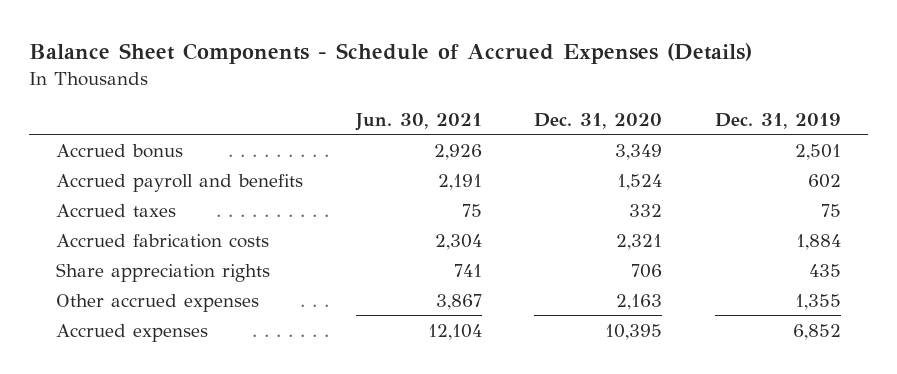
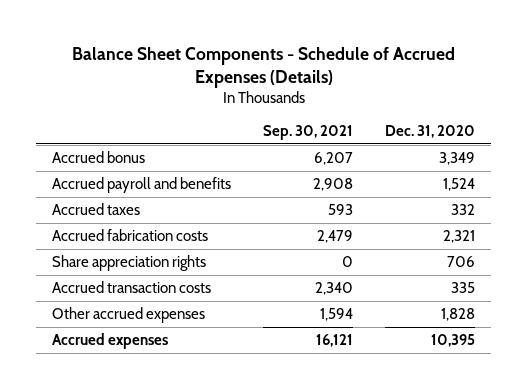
- | Jun. 30, 2021 | Dec. 31, 2020 | Dec. 31, 2019
+ | Sep. 30, 2021 | Dec. 31, 2020
- Other accrued expenses | 3,867 | 2,163 | 1,355
+ Accrued transaction costs | 2,340 | 335
+ Other accrued expenses | 1,594 | 1,828

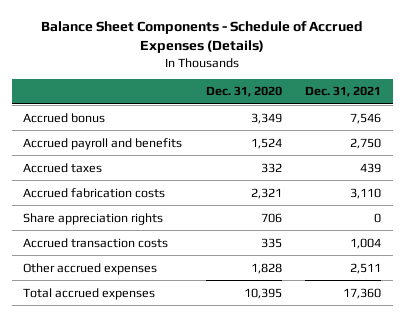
- | Sep. 30, 2021 | Dec. 31, 2020
+ | Dec. 31, 2020 | Dec. 31, 2021
- Accrued expenses | 16,121 | 10,395
+ Total accrued expenses | 10,395 | 17,360

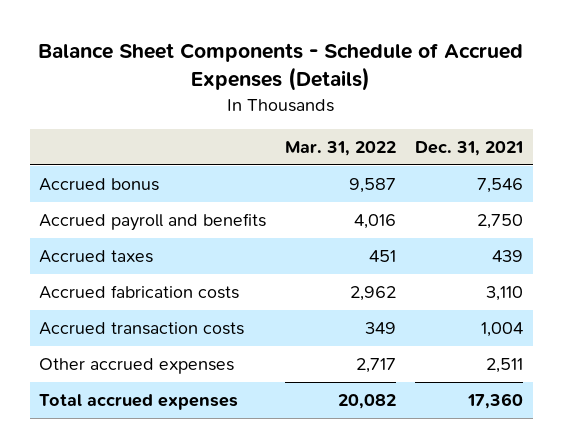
- | Dec. 31, 2020 | Dec. 31, 2021
+ | Mar. 31, 2022 | Dec. 31, 2021
- Share appreciation rights | 706 | 0

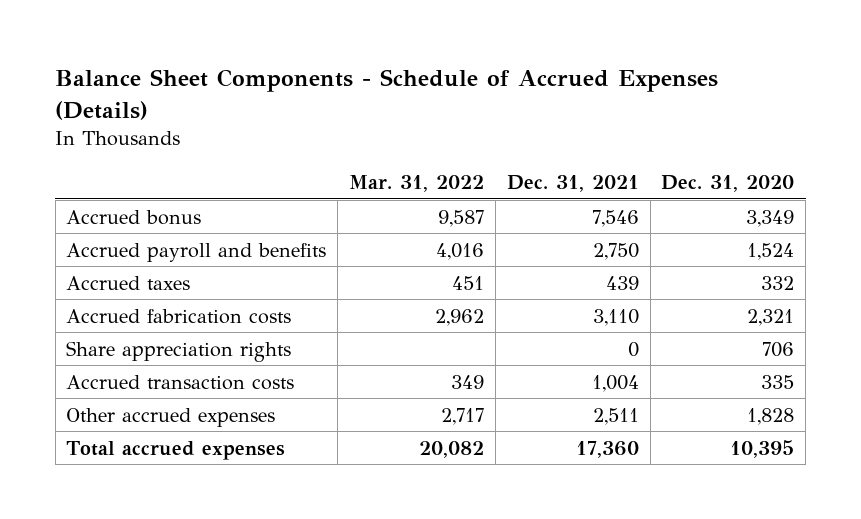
- | Mar. 31, 2022 | Dec. 31, 2021
+ | Mar. 31, 2022 | Dec. 31, 2021 | Dec. 31, 2020
+ Share appreciation rights | | 0 | 706

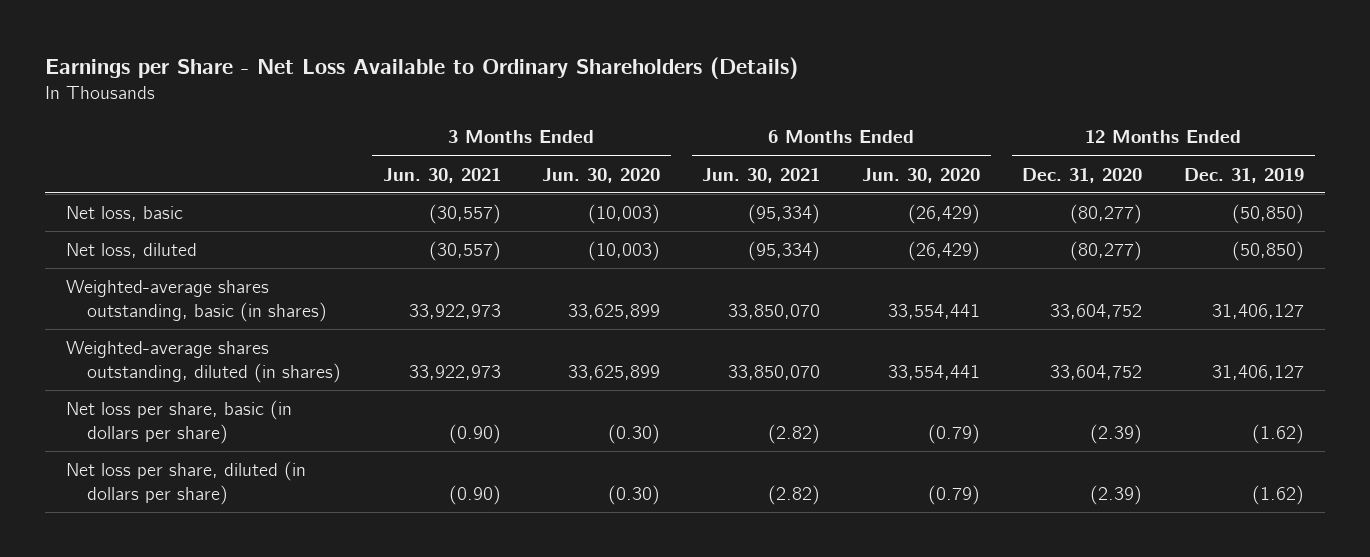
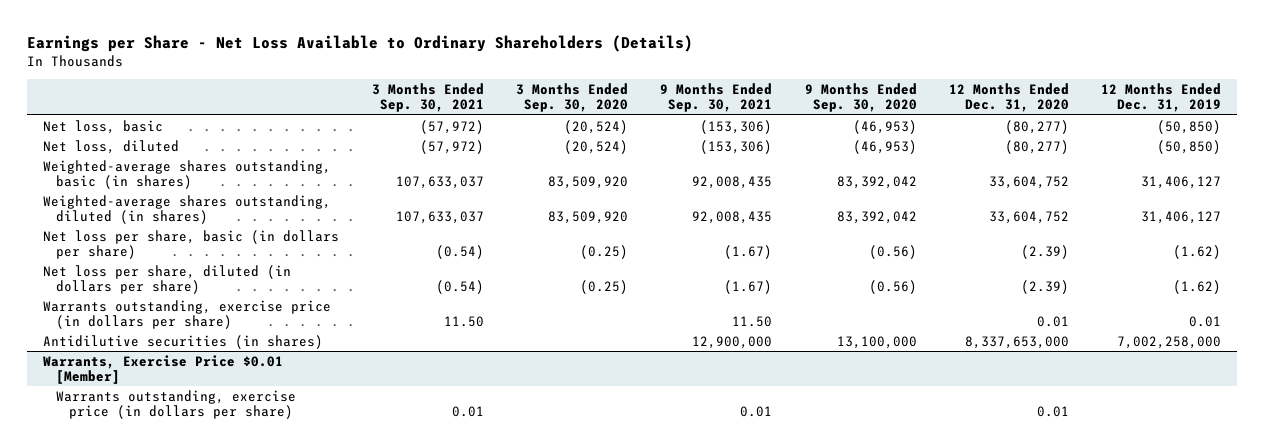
- | 3 Months Ended Jun. 30, 2021 | 3 Months Ended Jun. 30, 2020 | 6 Months Ended Jun. 30, 2021 | 6 Months Ended Jun. 30, 2020 | 12 Months Ended Dec. 31, 2020 | 12 Months Ended Dec. 31, 2019
+ | 3 Months Ended Sep. 30, 2021 | 3 Months Ended Sep. 30, 2020 | 9 Months Ended Sep. 30, 2021 | 9 Months Ended Sep. 30, 2020 | 12 Months Ended Dec. 31, 2020 | 12 Months Ended Dec. 31, 2019
+ Warrants outstanding, exercise price (in dollars per share) | 11.50 | | 11.50 | | 0.01 | 0.01
+ Antidilutive securities (in shares) | | | 12,900,000 | 13,100,000 | 8,337,653,000 | 7,002,258,000
+ Warrants, Exercise Price $0.01 [Member]
+ Warrants outstanding, exercise price (in dollars per share) | 0.01 | | 0.01 | | 0.01 |

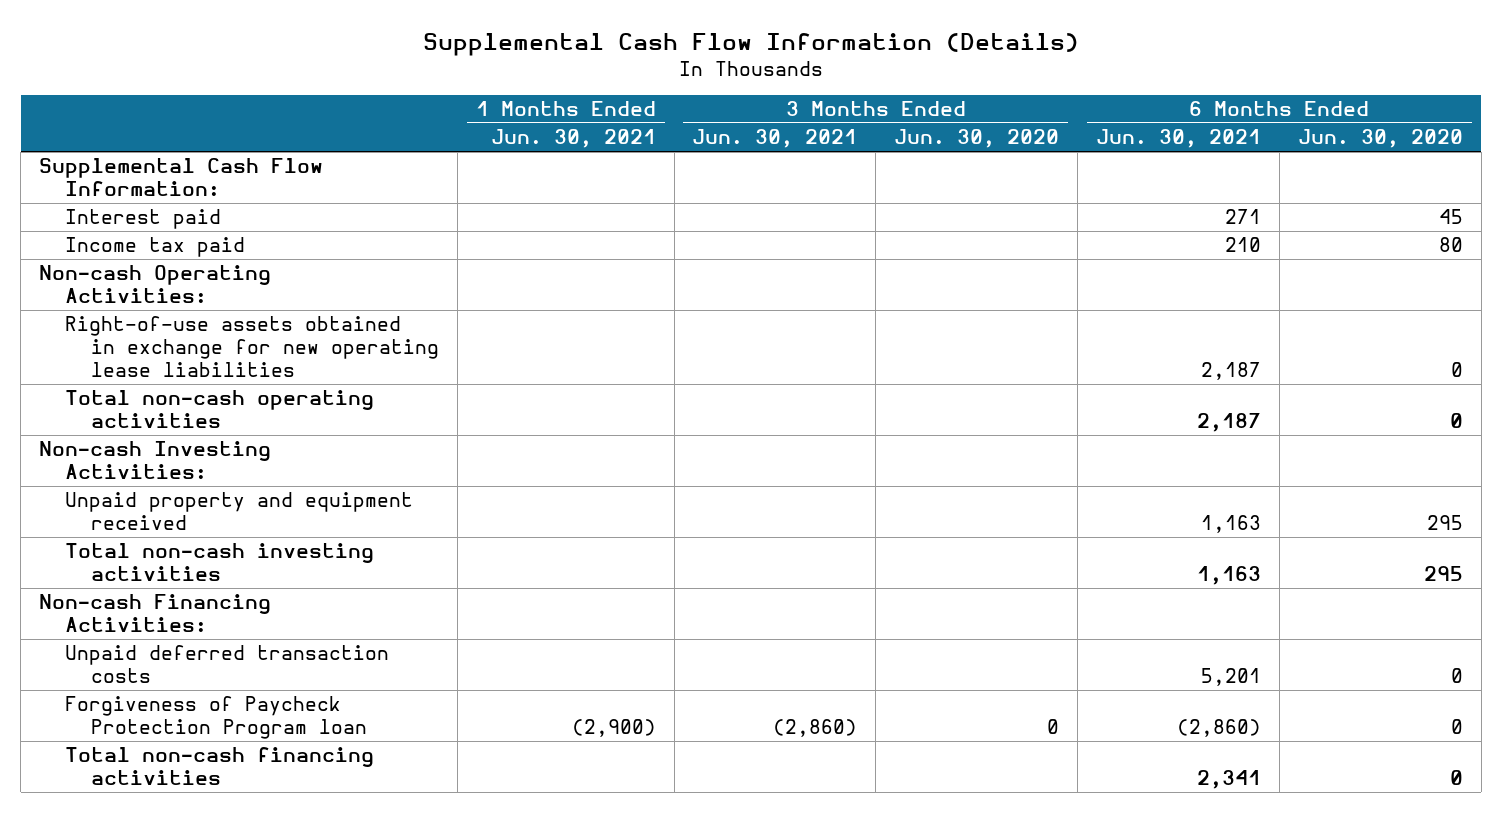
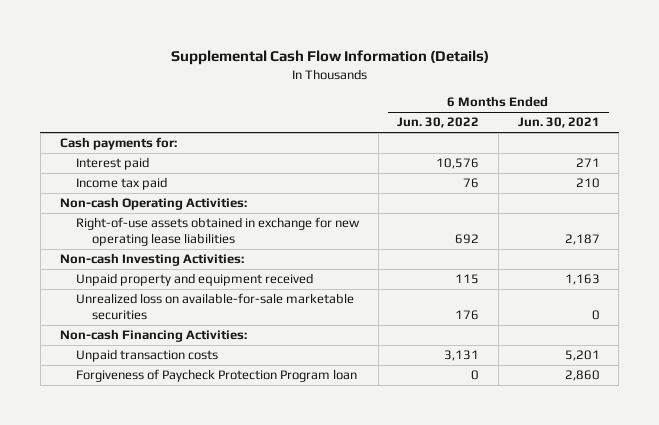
- | 1 Months Ended Jun. 30, 2021 | 3 Months Ended Jun. 30, 2021 | 3 Months Ended Jun. 30, 2020 | 6 Months Ended Jun. 30, 2021 | 6 Months Ended Jun. 30, 2020
+ | 6 Months Ended Jun. 30, 2022 | 6 Months Ended Jun. 30, 2021
- Supplemental Cash Flow Information:
+ Cash payments for:
- Total non-cash operating activities | | | | 2,187 | 0
- Total non-cash investing activities | | | | 1,163 | 295
+ Unrealized loss on available-for-sale marketable securities | 176 | 0
- Unpaid deferred transaction costs | | | | 5,201 | 0
- Forgiveness of Paycheck Protection Program loan | (2,900) | (2,860) | 0 | (2,860) | 0
- Total non-cash financing activities | | | | 2,341 | 0
+ Unpaid transaction costs | 3,131 | 5,201
+ Forgiveness of Paycheck Protection Program loan | 0 | 2,860

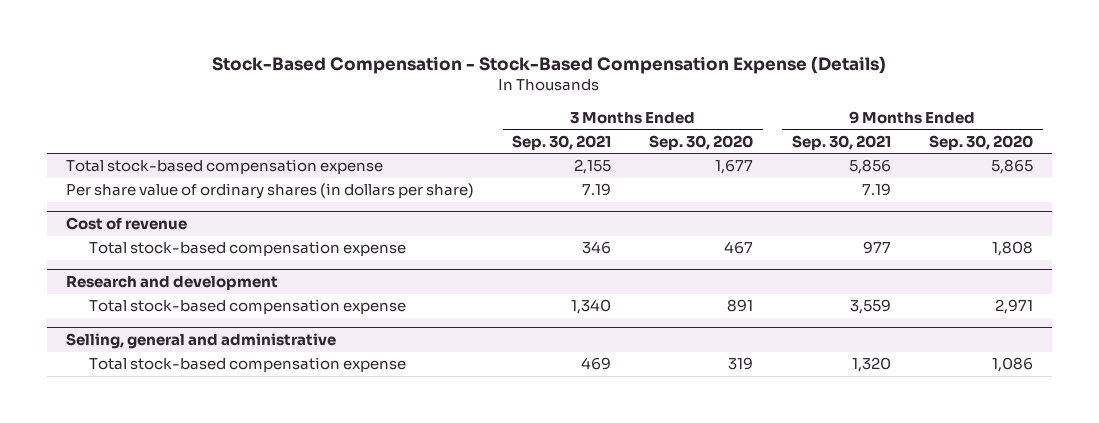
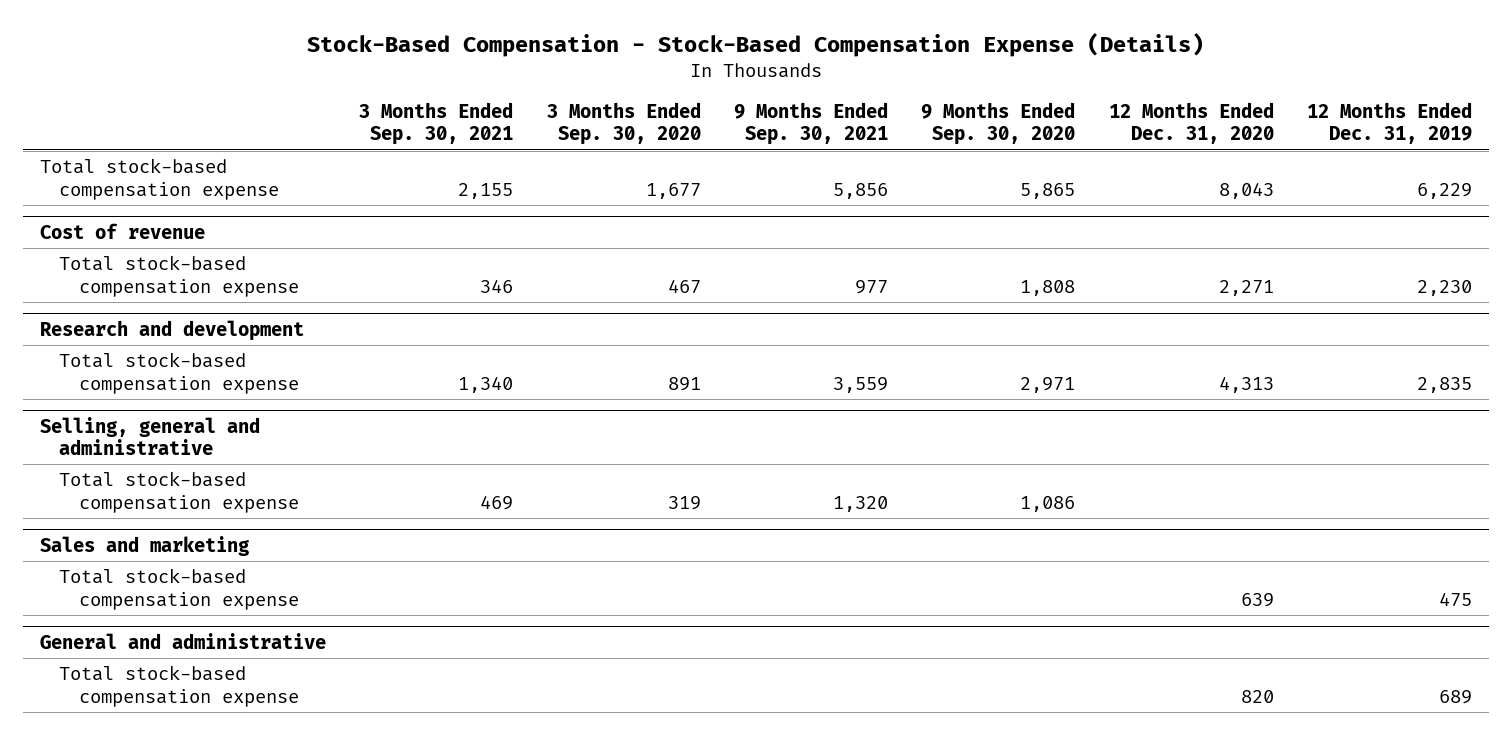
- | 3 Months Ended Sep. 30, 2021 | 3 Months Ended Sep. 30, 2020 | 9 Months Ended Sep. 30, 2021 | 9 Months Ended Sep. 30, 2020
+ | 3 Months Ended Sep. 30, 2021 | 3 Months Ended Sep. 30, 2020 | 9 Months Ended Sep. 30, 2021 | 9 Months Ended Sep. 30, 2020 | 12 Months Ended Dec. 31, 2020 | 12 Months Ended Dec. 31, 2019
- Per share value of ordinary shares (in dollars per share) | 7.19 | | 7.19 |
+ Sales and marketing
+ Total stock-based compensation expense | | | | | 639 | 475
+ General and administrative
+ Total stock-based compensation expense | | | | | 820 | 689

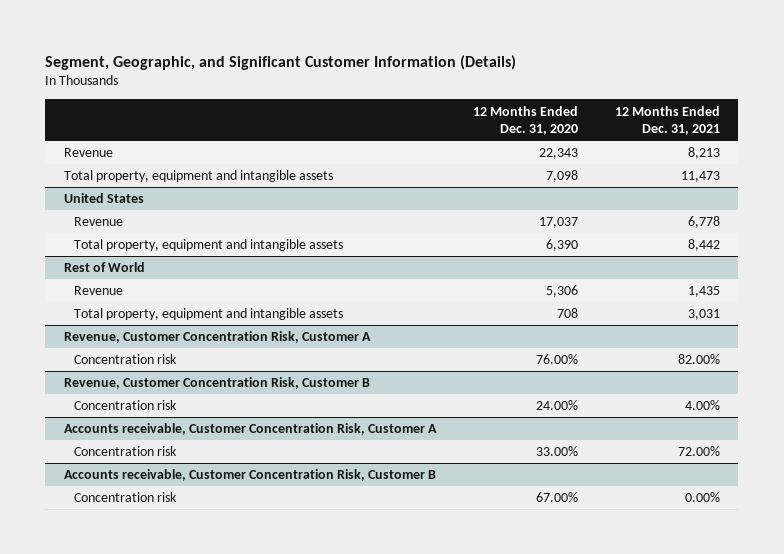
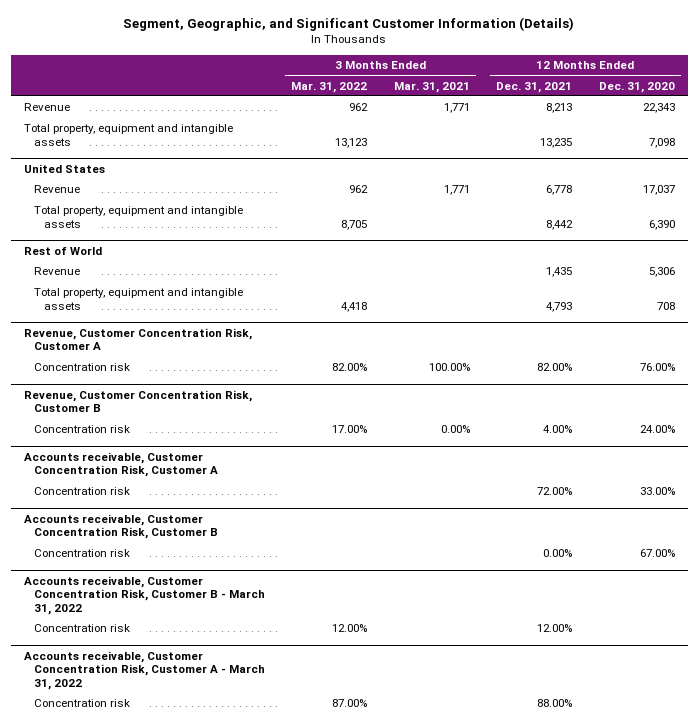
- | 12 Months Ended Dec. 31, 2020 | 12 Months Ended Dec. 31, 2021
+ | 3 Months Ended Mar. 31, 2022 | 3 Months Ended Mar. 31, 2021 | 12 Months Ended Dec. 31, 2021 | 12 Months Ended Dec. 31, 2020
- Total property, equipment and intangible assets | 7,098 | 11,473
+ Total property, equipment and intangible assets | 13,123 | | 13,235 | 7,098
@ Rest of World
- Total property, equipment and intangible assets | 708 | 3,031
+ Total property, equipment and intangible assets | 4,418 | | 4,793 | 708
+ Accounts receivable, Customer Concentration Risk, Customer B - March 31, 2022
+ Concentration risk | 12.00% | | 12.00% |
+ Accounts receivable, Customer Concentration Risk, Customer A - March 31, 2022
+ Concentration risk | 87.00% | | 88.00% |

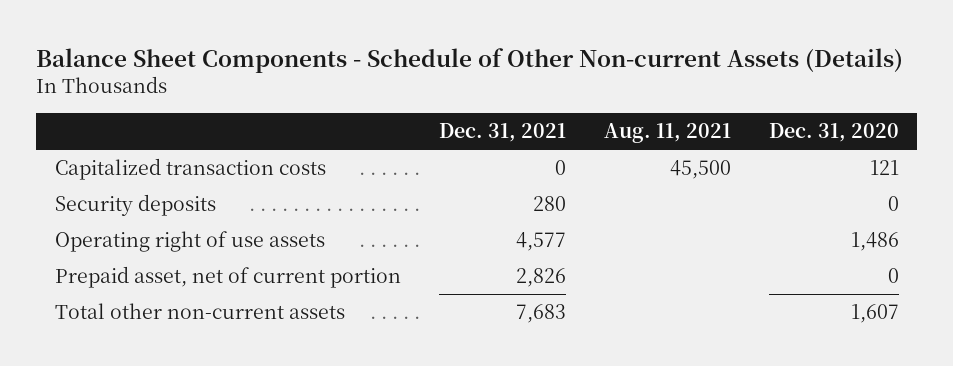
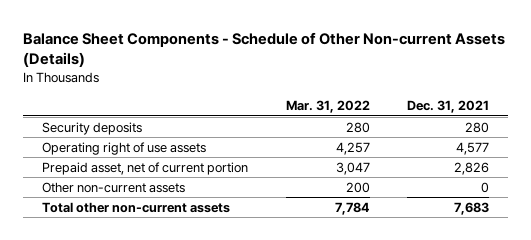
- | Dec. 31, 2021 | Aug. 11, 2021 | Dec. 31, 2020
+ | Mar. 31, 2022 | Dec. 31, 2021
- Capitalized transaction costs | 0 | 45,500 | 121
+ Other non-current assets | 200 | 0

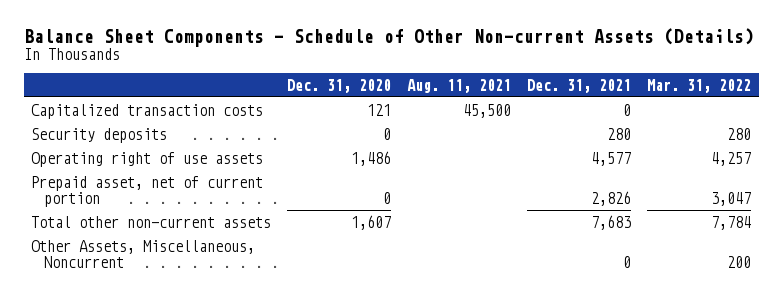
- | Mar. 31, 2022 | Dec. 31, 2021
+ | Dec. 31, 2020 | Aug. 11, 2021 | Dec. 31, 2021 | Mar. 31, 2022
+ Capitalized transaction costs | 121 | 45,500 | 0 |
- Other non-current assets | 200 | 0
+ Other Assets, Miscellaneous, Noncurrent | | | 0 | 200

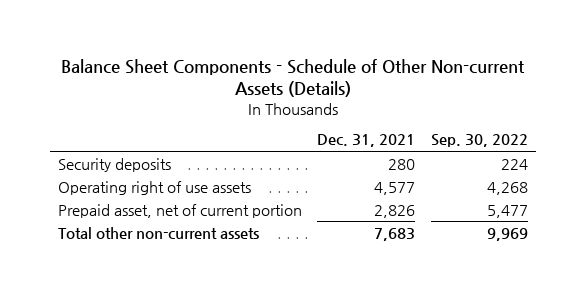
- | Dec. 31, 2020 | Aug. 11, 2021 | Dec. 31, 2021 | Mar. 31, 2022
+ | Dec. 31, 2021 | Sep. 30, 2022
- Capitalized transaction costs | 121 | 45,500 | 0 |
- Other Assets, Miscellaneous, Noncurrent | | | 0 | 200

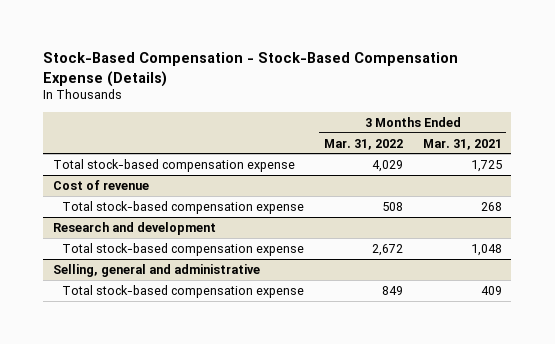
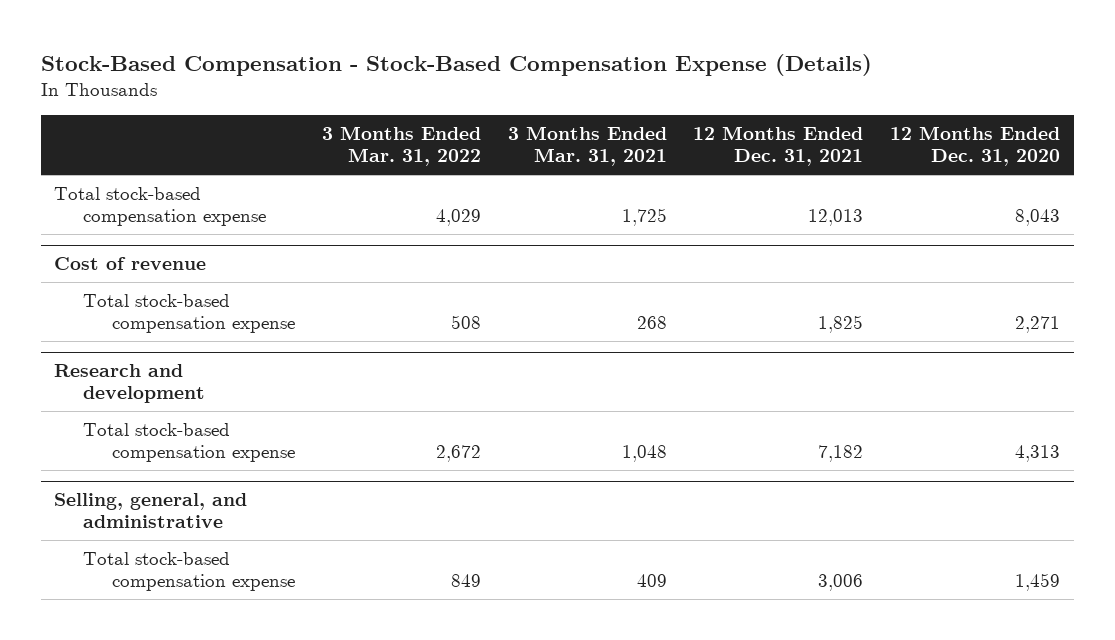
- | 3 Months Ended Mar. 31, 2022 | 3 Months Ended Mar. 31, 2021
+ | 3 Months Ended Mar. 31, 2022 | 3 Months Ended Mar. 31, 2021 | 12 Months Ended Dec. 31, 2021 | 12 Months Ended Dec. 31, 2020
- Selling, general and administrative
+ Selling, general, and administrative

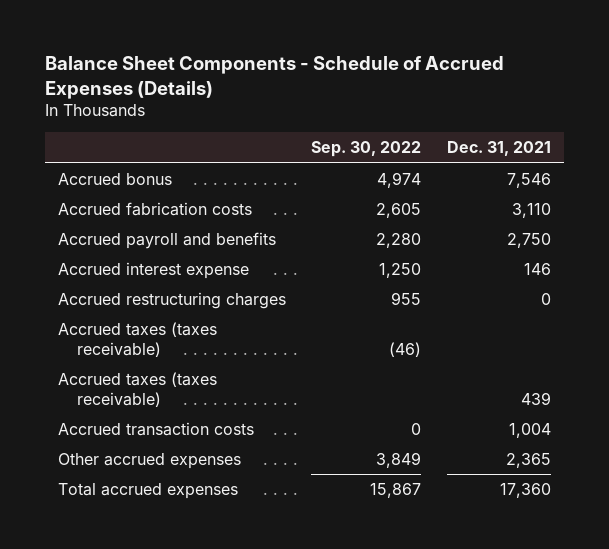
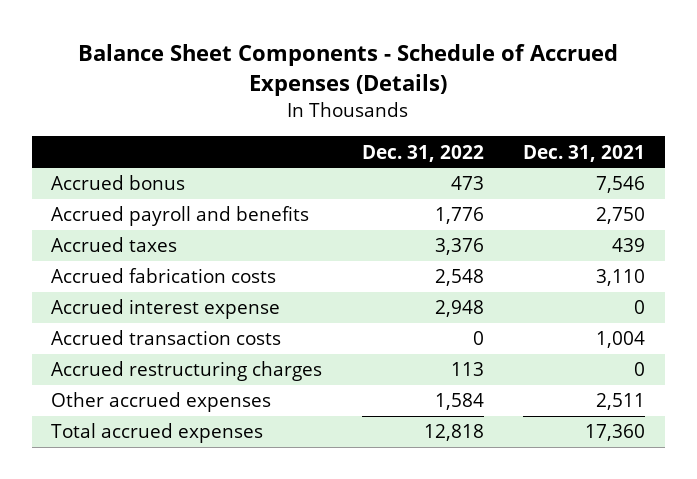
- | Sep. 30, 2022 | Dec. 31, 2021
+ | Dec. 31, 2022 | Dec. 31, 2021
- Accrued interest expense | 1,250 | 146
- Accrued taxes (taxes receivable) | (46) |
- Accrued taxes (taxes receivable) | | 439
+ Accrued taxes | 3,376 | 439
moved down: Accrued fabrication costs | 2,548 | 3,110
+ Accrued interest expense | 2,948 | 0
- Other accrued expenses | 3,849 | 2,365
moved down: Accrued restructuring charges | 113 | 0
+ Other accrued expenses | 1,584 | 2,511

